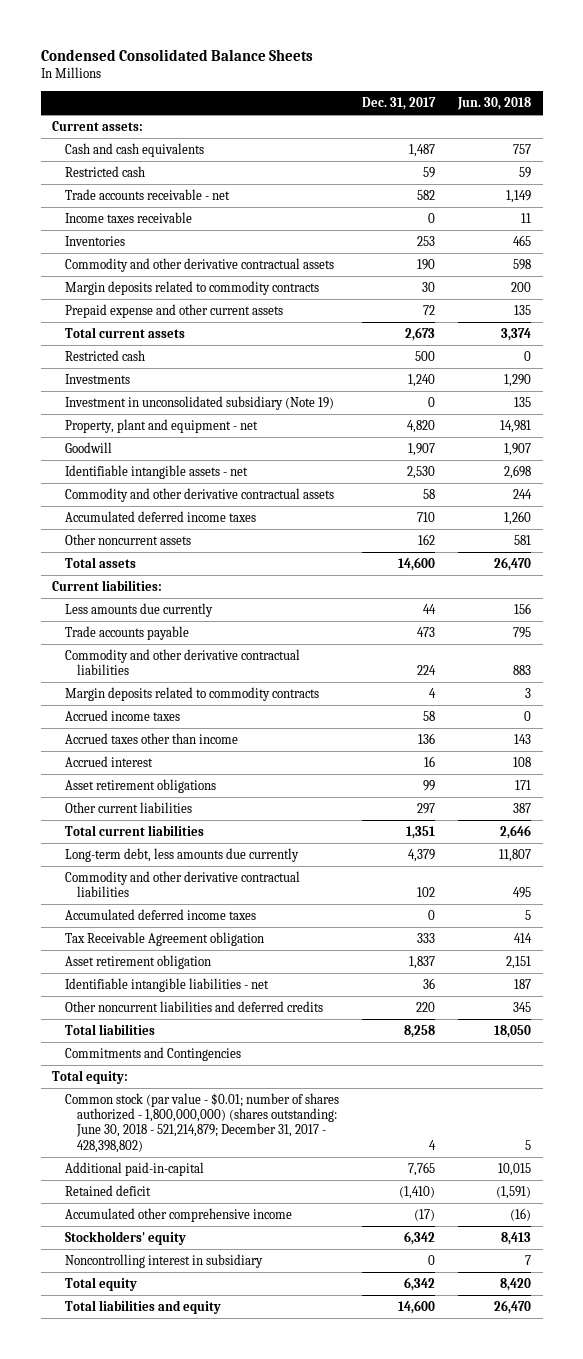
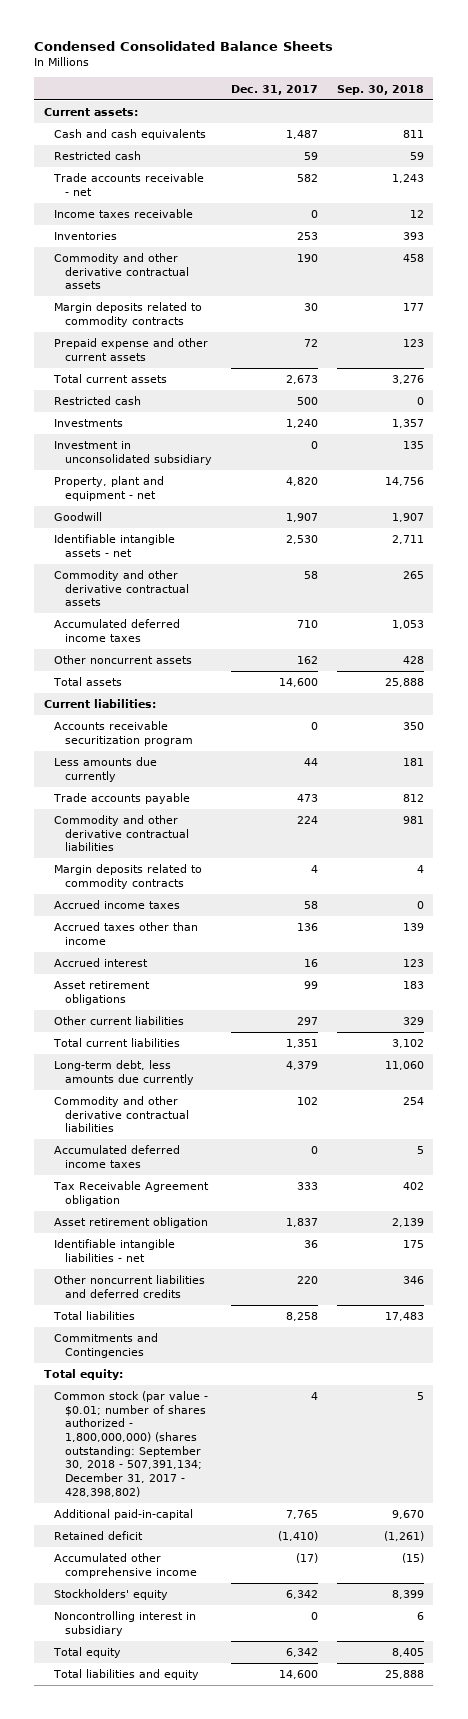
- | Dec. 31, 2017 | Jun. 30, 2018
+ | Dec. 31, 2017 | Sep. 30, 2018
- Investment in unconsolidated subsidiary (Note 19) | 0 | 135
+ Investment in unconsolidated subsidiary | 0 | 135
+ Accounts receivable securitization program | 0 | 350
- Common stock (par value - $0.01; number of shares authorized - 1,800,000,000) (shares outstanding: June 30, 2018 - 521,214,879; December 31, 2017 - 428,398,802) | 4 | 5
+ Common stock (par value - $0.01; number of shares authorized - 1,800,000,000) (shares outstanding: September 30, 2018 - 507,391,134; December 31, 2017 - 428,398,802) | 4 | 5

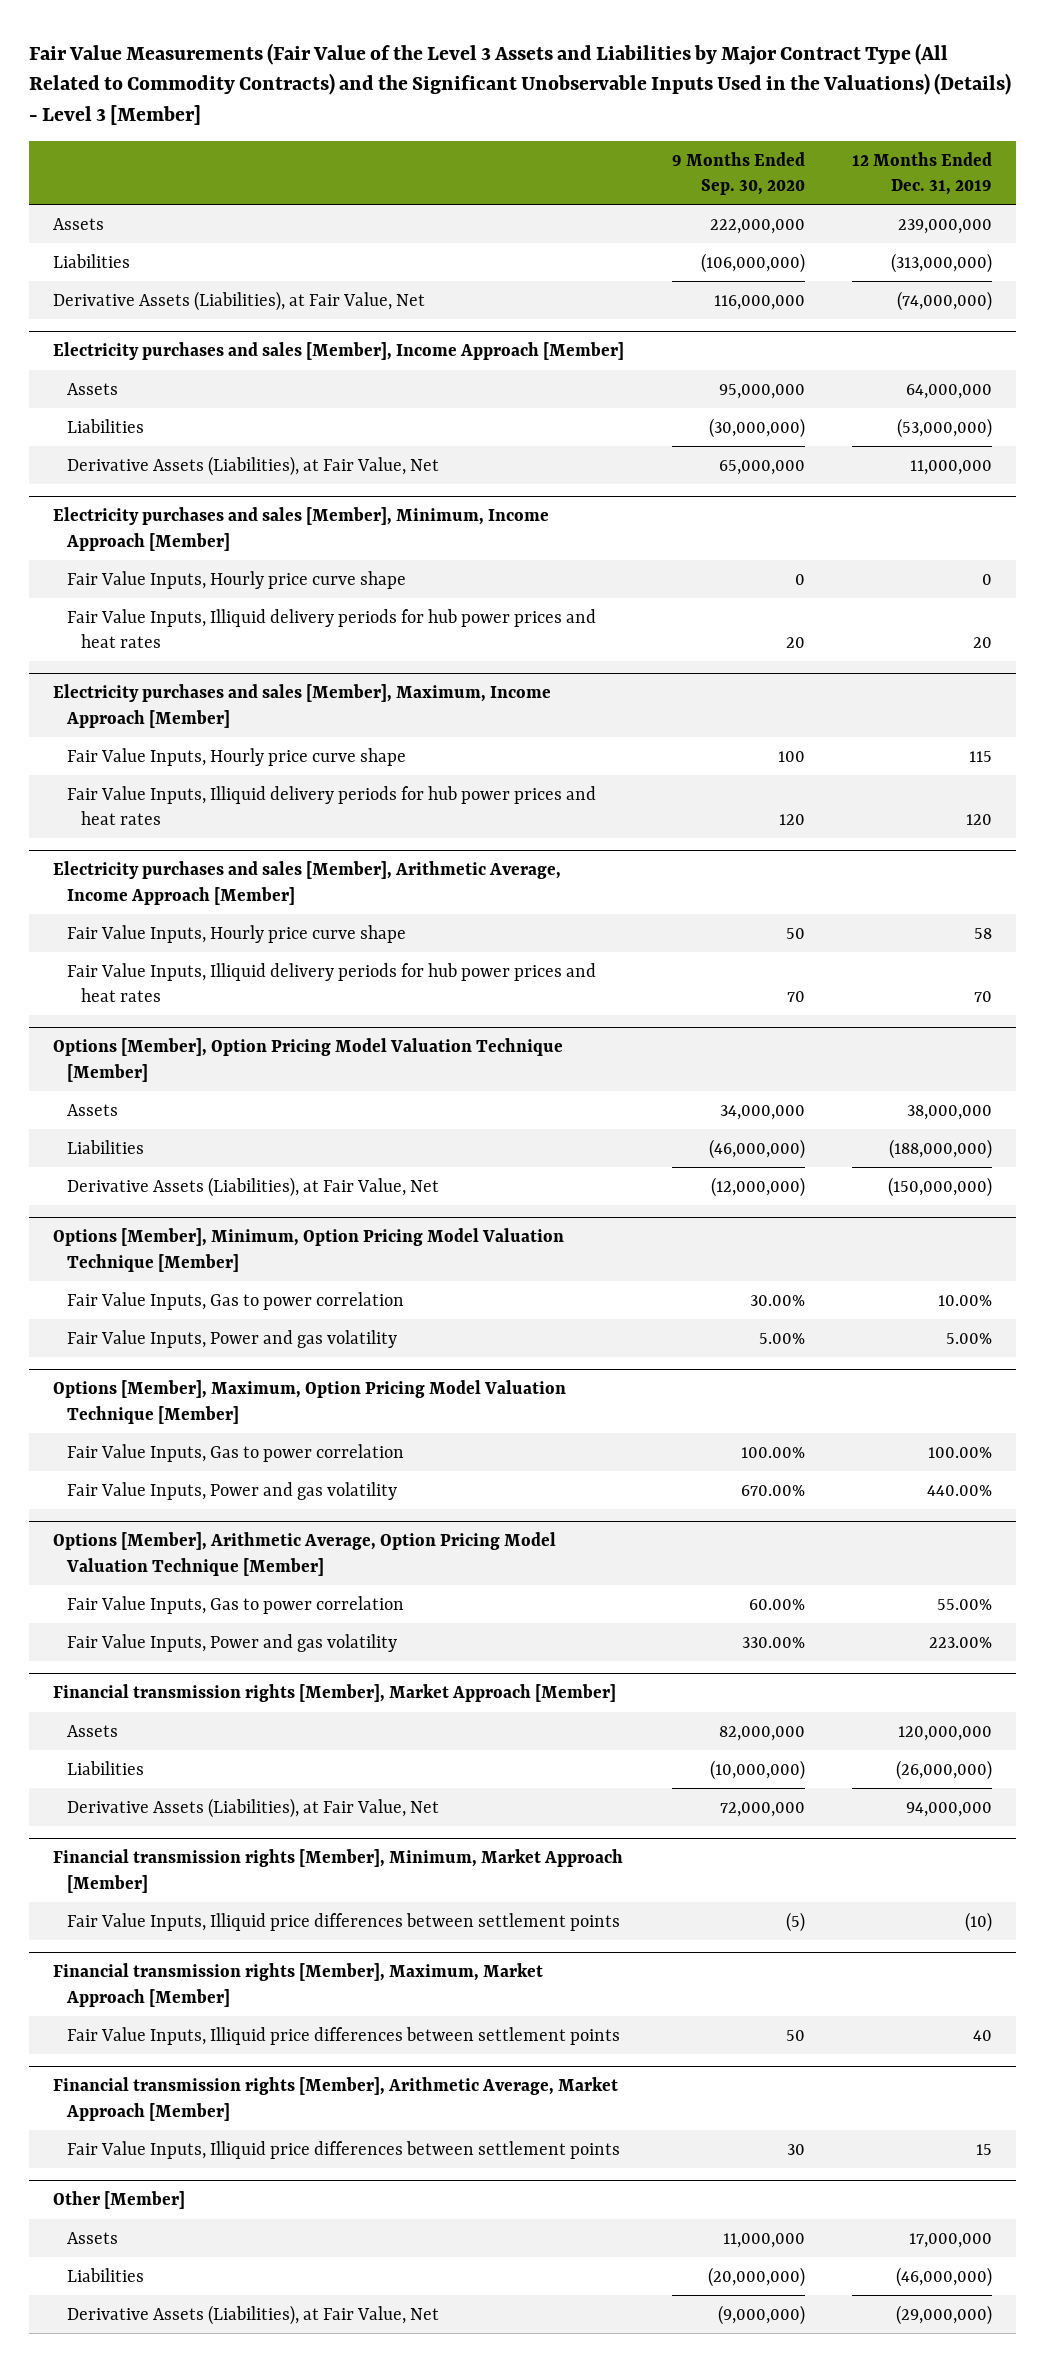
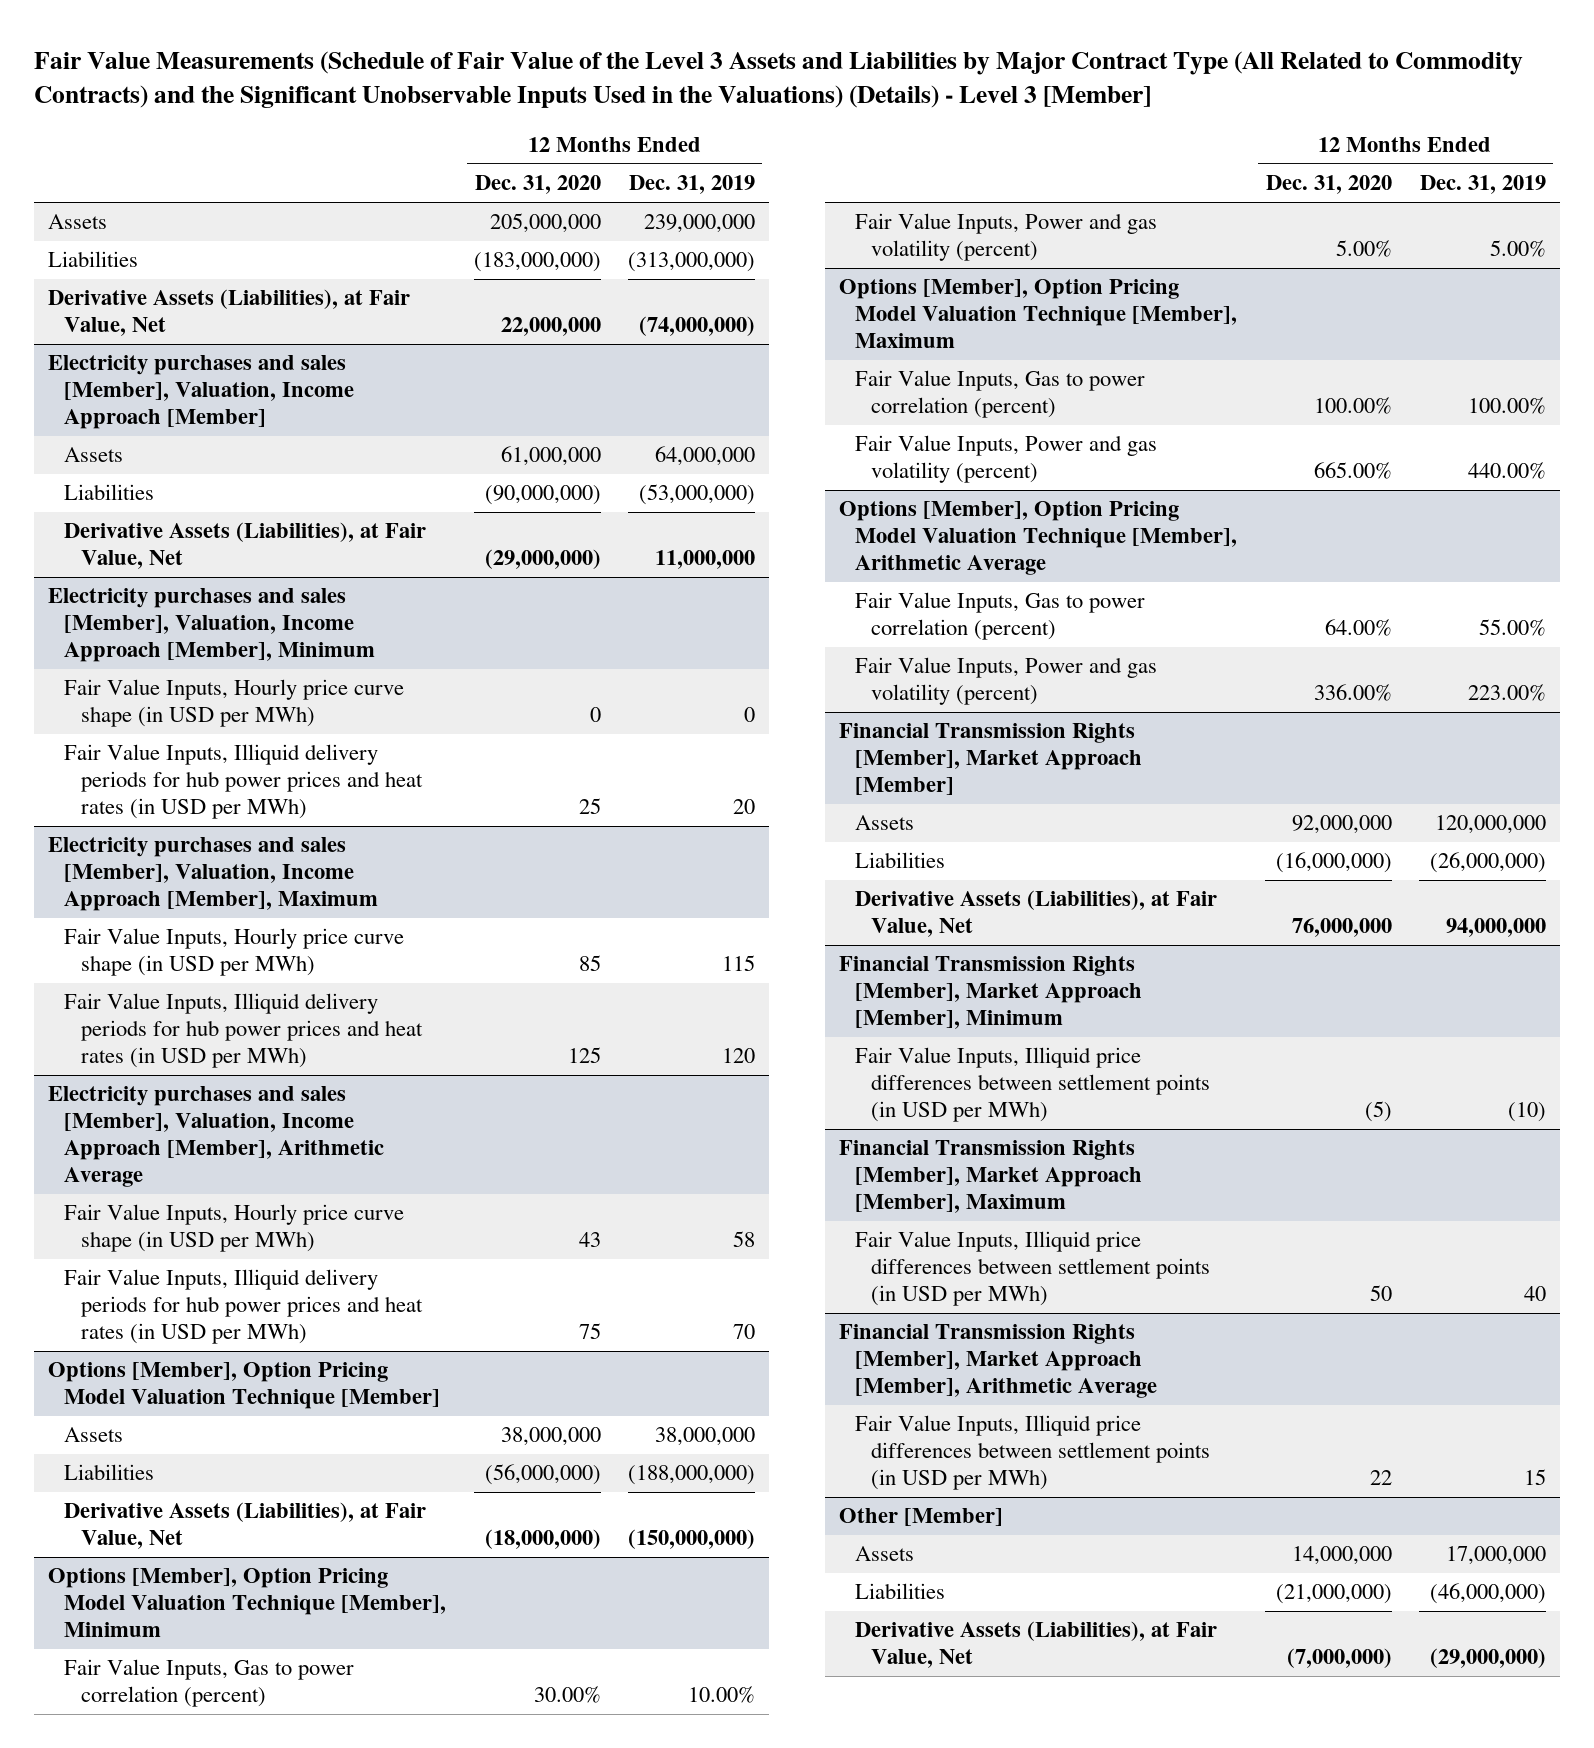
- Fair Value Measurements (Fair Value of the Level 3 Assets and Liabilities by Major Contract Type (All Related to Commodity Contracts) and the Significant Unobservable Inputs Used in the Valuations) (Details) - Level 3 [Member]
+ Fair Value Measurements (Schedule of Fair Value of the Level 3 Assets and Liabilities by Major Contract Type (All Related to Commodity Contracts) and the Significant Unobservable Inputs Used in the Valuations) (Details) - Level 3 [Member]
- | 9 Months Ended Sep. 30, 2020 | 12 Months Ended Dec. 31, 2019
+ | 12 Months Ended Dec. 31, 2020 | 12 Months Ended Dec. 31, 2019
- Electricity purchases and sales [Member], Income Approach [Member]
+ Electricity purchases and sales [Member], Valuation, Income Approach [Member]
- Electricity purchases and sales [Member], Minimum, Income Approach [Member]
- Fair Value Inputs, Hourly price curve shape | 0 | 0
- Fair Value Inputs, Illiquid delivery periods for hub power prices and heat rates | 20 | 20
- Electricity purchases and sales [Member], Maximum, Income Approach [Member]
- Fair Value Inputs, Hourly price curve shape | 100 | 115
- Fair Value Inputs, Illiquid delivery periods for hub power prices and heat rates | 120 | 120
- Electricity purchases and sales [Member], Arithmetic Average, Income Approach [Member]
- Fair Value Inputs, Hourly price curve shape | 50 | 58
- Fair Value Inputs, Illiquid delivery periods for hub power prices and heat rates | 70 | 70
+ Electricity purchases and sales [Member], Valuation, Income Approach [Member], Minimum
+ Fair Value Inputs, Hourly price curve shape (in USD per MWh) | 0 | 0
+ Fair Value Inputs, Illiquid delivery periods for hub power prices and heat rates (in USD per MWh) | 25 | 20
+ Electricity purchases and sales [Member], Valuation, Income Approach [Member], Maximum
+ Fair Value Inputs, Hourly price curve shape (in USD per MWh) | 85 | 115
+ Fair Value Inputs, Illiquid delivery periods for hub power prices and heat rates (in USD per MWh) | 125 | 120
+ Electricity purchases and sales [Member], Valuation, Income Approach [Member], Arithmetic Average
+ Fair Value Inputs, Hourly price curve shape (in USD per MWh) | 43 | 58
+ Fair Value Inputs, Illiquid delivery periods for hub power prices and heat rates (in USD per MWh) | 75 | 70
- Options [Member], Minimum, Option Pricing Model Valuation Technique [Member]
- Fair Value Inputs, Gas to power correlation | 30.00% | 10.00%
- Fair Value Inputs, Power and gas volatility | 5.00% | 5.00%
- Options [Member], Maximum, Option Pricing Model Valuation Technique [Member]
- Fair Value Inputs, Gas to power correlation | 100.00% | 100.00%
- Fair Value Inputs, Power and gas volatility | 670.00% | 440.00%
- Options [Member], Arithmetic Average, Option Pricing Model Valuation Technique [Member]
- Fair Value Inputs, Gas to power correlation | 60.00% | 55.00%
- Fair Value Inputs, Power and gas volatility | 330.00% | 223.00%
- Financial transmission rights [Member], Market Approach [Member]
+ Options [Member], Option Pricing Model Valuation Technique [Member], Minimum
+ Fair Value Inputs, Gas to power correlation (percent) | 30.00% | 10.00%
+ Fair Value Inputs, Power and gas volatility (percent) | 5.00% | 5.00%
+ Options [Member], Option Pricing Model Valuation Technique [Member], Maximum
+ Fair Value Inputs, Gas to power correlation (percent) | 100.00% | 100.00%
+ Fair Value Inputs, Power and gas volatility (percent) | 665.00% | 440.00%
+ Options [Member], Option Pricing Model Valuation Technique [Member], Arithmetic Average
+ Fair Value Inputs, Gas to power correlation (percent) | 64.00% | 55.00%
+ Fair Value Inputs, Power and gas volatility (percent) | 336.00% | 223.00%
+ Financial Transmission Rights [Member], Market Approach [Member]
- Financial transmission rights [Member], Minimum, Market Approach [Member]
- Fair Value Inputs, Illiquid price differences between settlement points | (5) | (10)
- Financial transmission rights [Member], Maximum, Market Approach [Member]
- Fair Value Inputs, Illiquid price differences between settlement points | 50 | 40
- Financial transmission rights [Member], Arithmetic Average, Market Approach [Member]
- Fair Value Inputs, Illiquid price differences between settlement points | 30 | 15
+ Financial Transmission Rights [Member], Market Approach [Member], Minimum
+ Fair Value Inputs, Illiquid price differences between settlement points (in USD per MWh) | (5) | (10)
+ Financial Transmission Rights [Member], Market Approach [Member], Maximum
+ Fair Value Inputs, Illiquid price differences between settlement points (in USD per MWh) | 50 | 40
+ Financial Transmission Rights [Member], Market Approach [Member], Arithmetic Average
+ Fair Value Inputs, Illiquid price differences between settlement points (in USD per MWh) | 22 | 15

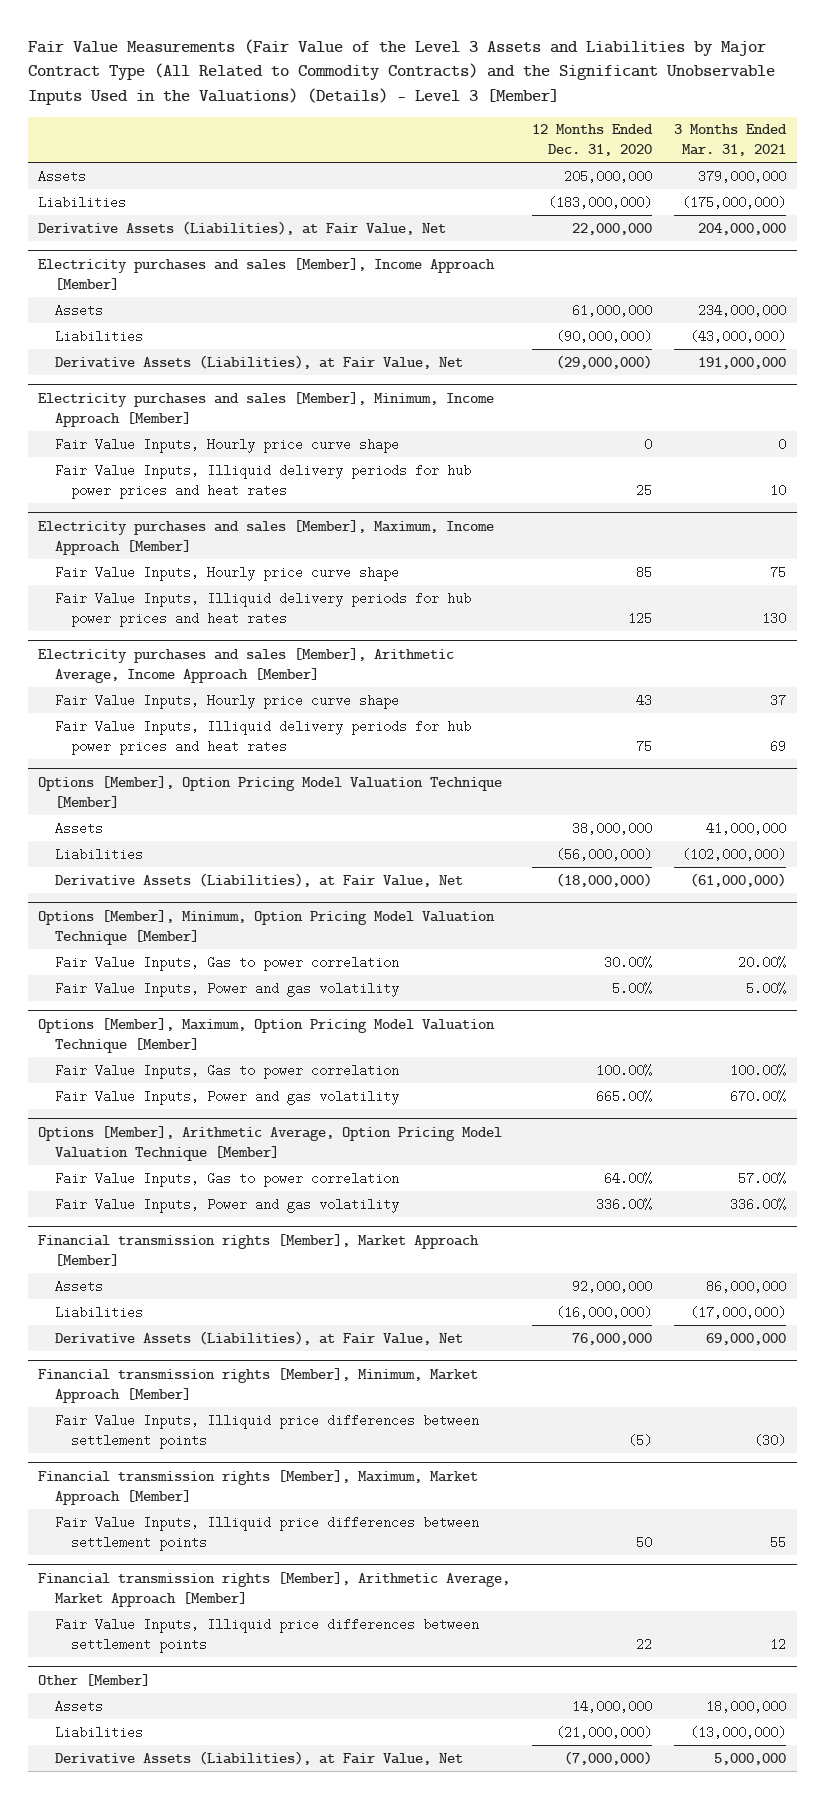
- Fair Value Measurements (Schedule of Fair Value of the Level 3 Assets and Liabilities by Major Contract Type (All Related to Commodity Contracts) and the Significant Unobservable Inputs Used in the Valuations) (Details) - Level 3 [Member]
+ Fair Value Measurements (Fair Value of the Level 3 Assets and Liabilities by Major Contract Type (All Related to Commodity Contracts) and the Significant Unobservable Inputs Used in the Valuations) (Details) - Level 3 [Member]
- | 12 Months Ended Dec. 31, 2020 | 12 Months Ended Dec. 31, 2019
+ | 12 Months Ended Dec. 31, 2020 | 3 Months Ended Mar. 31, 2021
- Electricity purchases and sales [Member], Valuation, Income Approach [Member]
+ Electricity purchases and sales [Member], Income Approach [Member]
- Electricity purchases and sales [Member], Valuation, Income Approach [Member], Minimum
- Fair Value Inputs, Hourly price curve shape (in USD per MWh) | 0 | 0
- Fair Value Inputs, Illiquid delivery periods for hub power prices and heat rates (in USD per MWh) | 25 | 20
- Electricity purchases and sales [Member], Valuation, Income Approach [Member], Maximum
- Fair Value Inputs, Hourly price curve shape (in USD per MWh) | 85 | 115
- Fair Value Inputs, Illiquid delivery periods for hub power prices and heat rates (in USD per MWh) | 125 | 120
- Electricity purchases and sales [Member], Valuation, Income Approach [Member], Arithmetic Average
- Fair Value Inputs, Hourly price curve shape (in USD per MWh) | 43 | 58
- Fair Value Inputs, Illiquid delivery periods for hub power prices and heat rates (in USD per MWh) | 75 | 70
+ Electricity purchases and sales [Member], Minimum, Income Approach [Member]
+ Fair Value Inputs, Hourly price curve shape | 0 | 0
+ Fair Value Inputs, Illiquid delivery periods for hub power prices and heat rates | 25 | 10
+ Electricity purchases and sales [Member], Maximum, Income Approach [Member]
+ Fair Value Inputs, Hourly price curve shape | 85 | 75
+ Fair Value Inputs, Illiquid delivery periods for hub power prices and heat rates | 125 | 130
+ Electricity purchases and sales [Member], Arithmetic Average, Income Approach [Member]
+ Fair Value Inputs, Hourly price curve shape | 43 | 37
+ Fair Value Inputs, Illiquid delivery periods for hub power prices and heat rates | 75 | 69
- Options [Member], Option Pricing Model Valuation Technique [Member], Minimum
- Fair Value Inputs, Gas to power correlation (percent) | 30.00% | 10.00%
- Fair Value Inputs, Power and gas volatility (percent) | 5.00% | 5.00%
- Options [Member], Option Pricing Model Valuation Technique [Member], Maximum
- Fair Value Inputs, Gas to power correlation (percent) | 100.00% | 100.00%
- Fair Value Inputs, Power and gas volatility (percent) | 665.00% | 440.00%
- Options [Member], Option Pricing Model Valuation Technique [Member], Arithmetic Average
- Fair Value Inputs, Gas to power correlation (percent) | 64.00% | 55.00%
- Fair Value Inputs, Power and gas volatility (percent) | 336.00% | 223.00%
- Financial Transmission Rights [Member], Market Approach [Member]
+ Options [Member], Minimum, Option Pricing Model Valuation Technique [Member]
+ Fair Value Inputs, Gas to power correlation | 30.00% | 20.00%
+ Fair Value Inputs, Power and gas volatility | 5.00% | 5.00%
+ Options [Member], Maximum, Option Pricing Model Valuation Technique [Member]
+ Fair Value Inputs, Gas to power correlation | 100.00% | 100.00%
+ Fair Value Inputs, Power and gas volatility | 665.00% | 670.00%
+ Options [Member], Arithmetic Average, Option Pricing Model Valuation Technique [Member]
+ Fair Value Inputs, Gas to power correlation | 64.00% | 57.00%
+ Fair Value Inputs, Power and gas volatility | 336.00% | 336.00%
+ Financial transmission rights [Member], Market Approach [Member]
- Financial Transmission Rights [Member], Market Approach [Member], Minimum
- Fair Value Inputs, Illiquid price differences between settlement points (in USD per MWh) | (5) | (10)
- Financial Transmission Rights [Member], Market Approach [Member], Maximum
- Fair Value Inputs, Illiquid price differences between settlement points (in USD per MWh) | 50 | 40
- Financial Transmission Rights [Member], Market Approach [Member], Arithmetic Average
- Fair Value Inputs, Illiquid price differences between settlement points (in USD per MWh) | 22 | 15
+ Financial transmission rights [Member], Minimum, Market Approach [Member]
+ Fair Value Inputs, Illiquid price differences between settlement points | (5) | (30)
+ Financial transmission rights [Member], Maximum, Market Approach [Member]
+ Fair Value Inputs, Illiquid price differences between settlement points | 50 | 55
+ Financial transmission rights [Member], Arithmetic Average, Market Approach [Member]
+ Fair Value Inputs, Illiquid price differences between settlement points | 22 | 12

